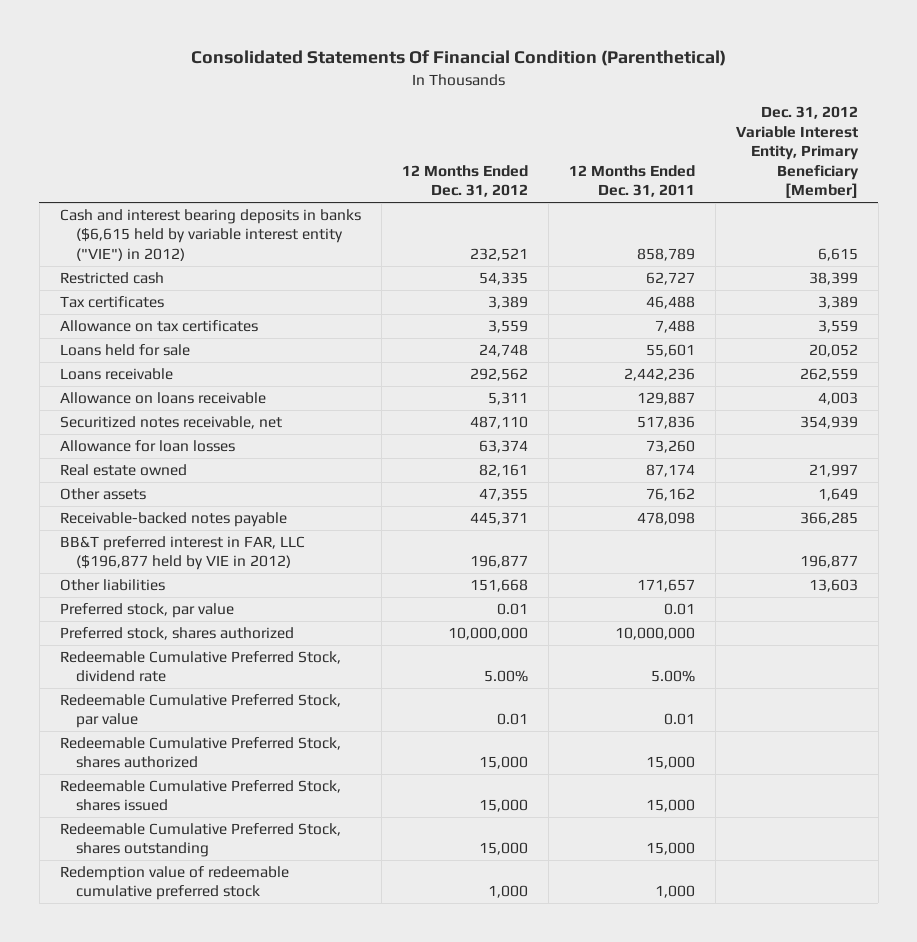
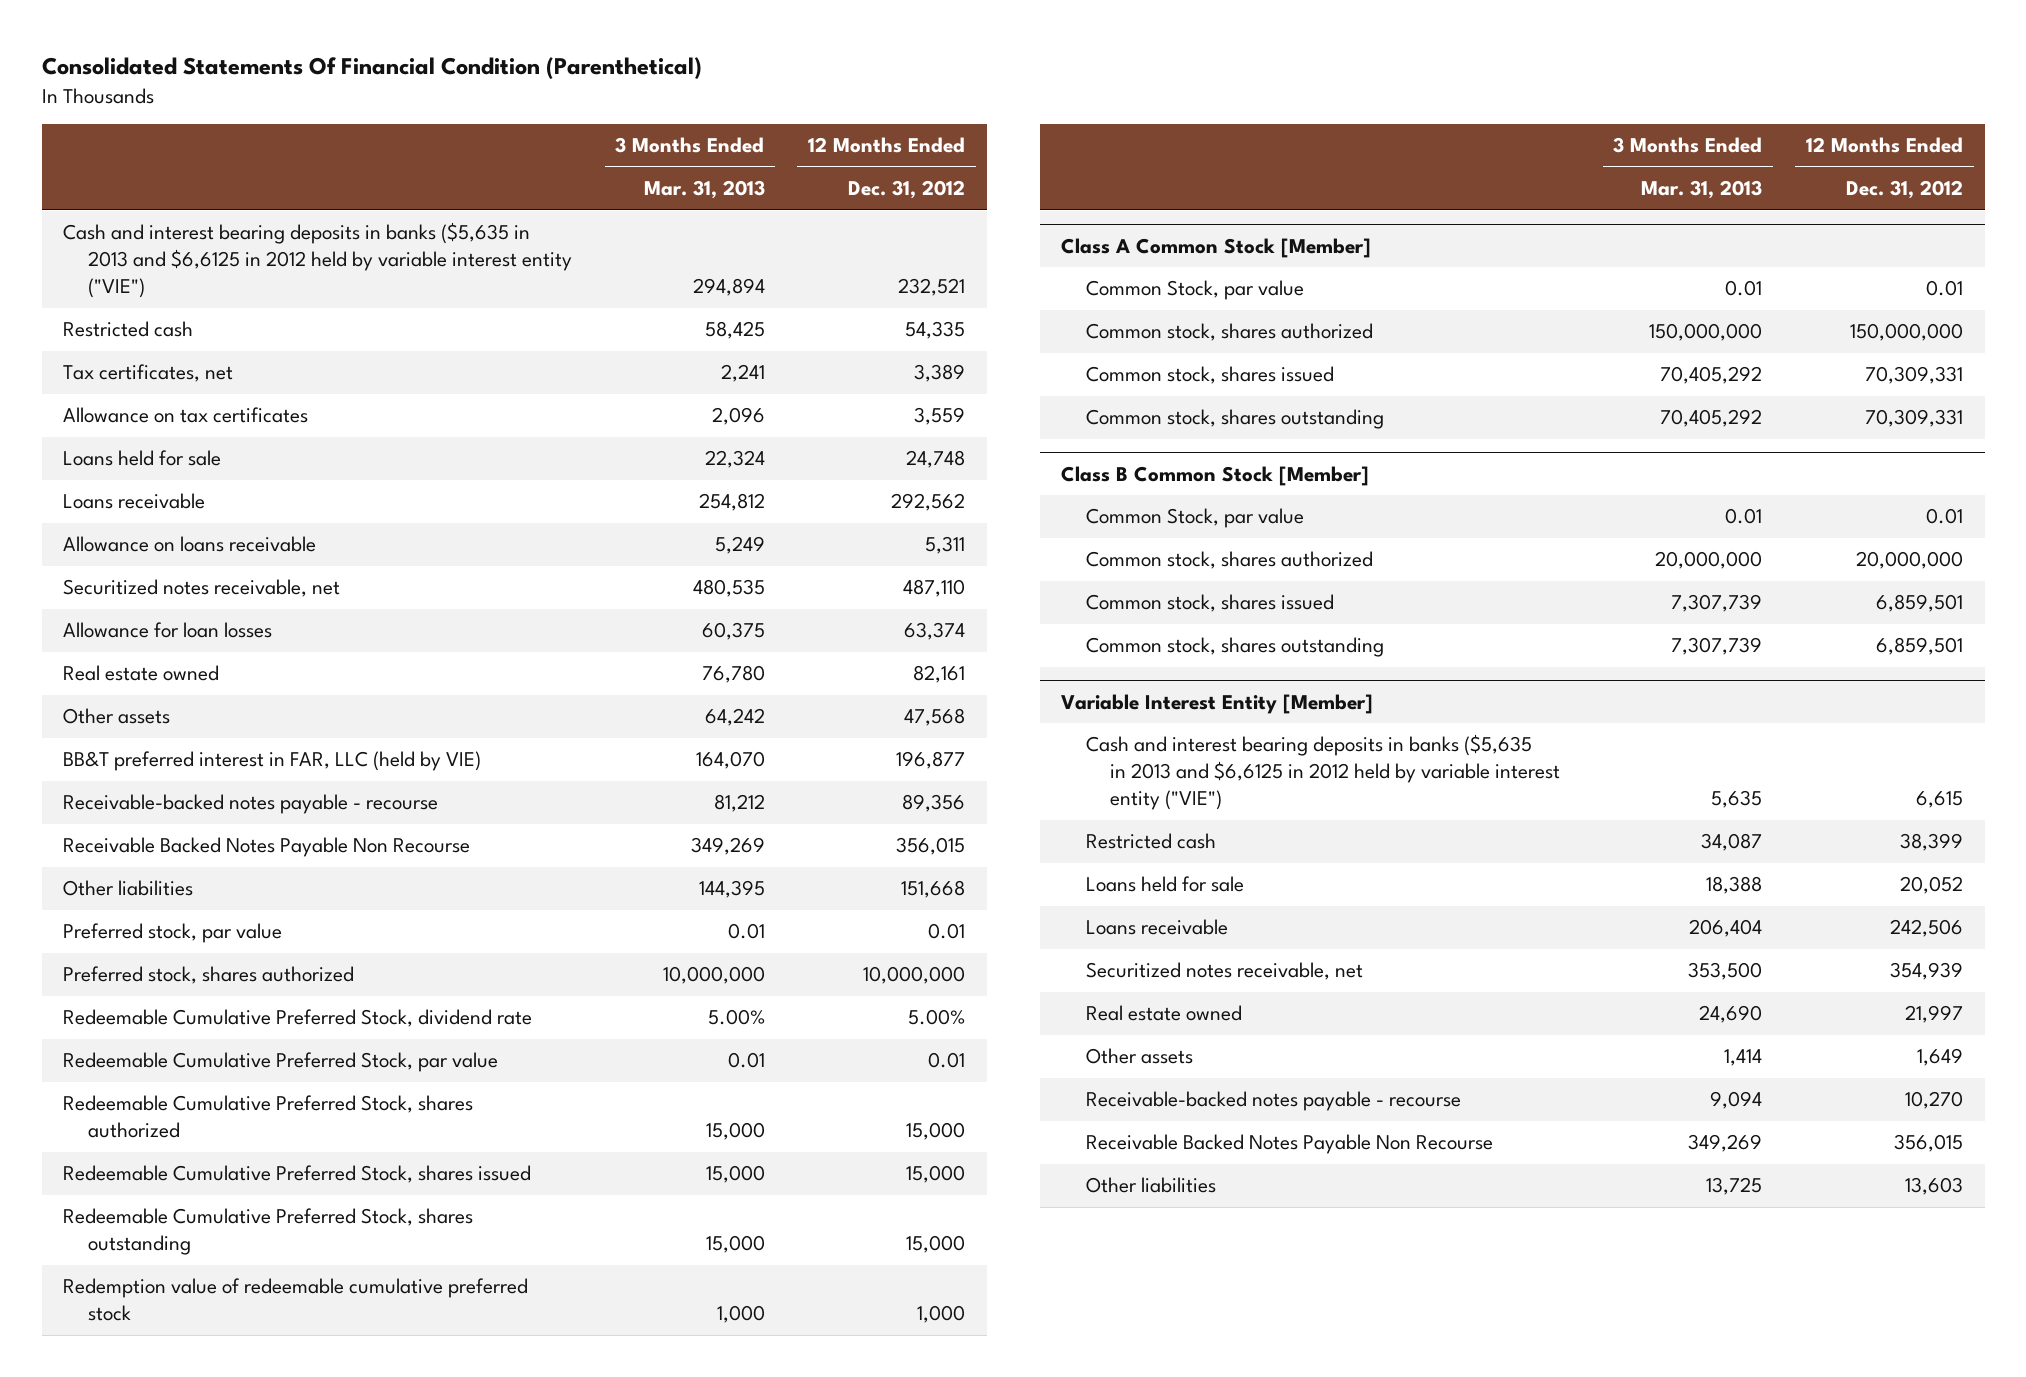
- | 12 Months Ended Dec. 31, 2012 | 12 Months Ended Dec. 31, 2011 | Dec. 31, 2012 Variable Interest Entity, Primary Beneficiary [Member]
+ | 3 Months Ended Mar. 31, 2013 | 12 Months Ended Dec. 31, 2012
- Cash and interest bearing deposits in banks ($6,615 held by variable interest entity ("VIE") in 2012) | 232,521 | 858,789 | 6,615
+ Cash and interest bearing deposits in banks ($5,635 in 2013 and $6,6125 in 2012 held by variable interest entity ("VIE") | 294,894 | 232,521
- Tax certificates | 3,389 | 46,488 | 3,389
+ Tax certificates, net | 2,241 | 3,389
- Other assets | 47,355 | 76,162 | 1,649
- Receivable-backed notes payable | 445,371 | 478,098 | 366,285
- BB&T preferred interest in FAR, LLC ($196,877 held by VIE in 2012) | 196,877 | | 196,877
+ Other assets | 64,242 | 47,568
+ BB&T preferred interest in FAR, LLC (held by VIE) | 164,070 | 196,877
+ Receivable-backed notes payable - recourse | 81,212 | 89,356
+ Receivable Backed Notes Payable Non Recourse | 349,269 | 356,015
+ Class A Common Stock [Member]
+ Common Stock, par value | 0.01 | 0.01
+ Common stock, shares authorized | 150,000,000 | 150,000,000
+ Common stock, shares issued | 70,405,292 | 70,309,331
+ Common stock, shares outstanding | 70,405,292 | 70,309,331
+ Class B Common Stock [Member]
+ Common Stock, par value | 0.01 | 0.01
+ Common stock, shares authorized | 20,000,000 | 20,000,000
+ Common stock, shares issued | 7,307,739 | 6,859,501
+ Common stock, shares outstanding | 7,307,739 | 6,859,501
+ Variable Interest Entity [Member]
+ Cash and interest bearing deposits in banks ($5,635 in 2013 and $6,6125 in 2012 held by variable interest entity ("VIE") | 5,635 | 6,615
+ Restricted cash | 34,087 | 38,399
+ Loans held for sale | 18,388 | 20,052
+ Loans receivable | 206,404 | 242,506
+ Securitized notes receivable, net | 353,500 | 354,939
+ Real estate owned | 24,690 | 21,997
+ Other assets | 1,414 | 1,649
+ Receivable-backed notes payable - recourse | 9,094 | 10,270
+ Receivable Backed Notes Payable Non Recourse | 349,269 | 356,015
+ Other liabilities | 13,725 | 13,603

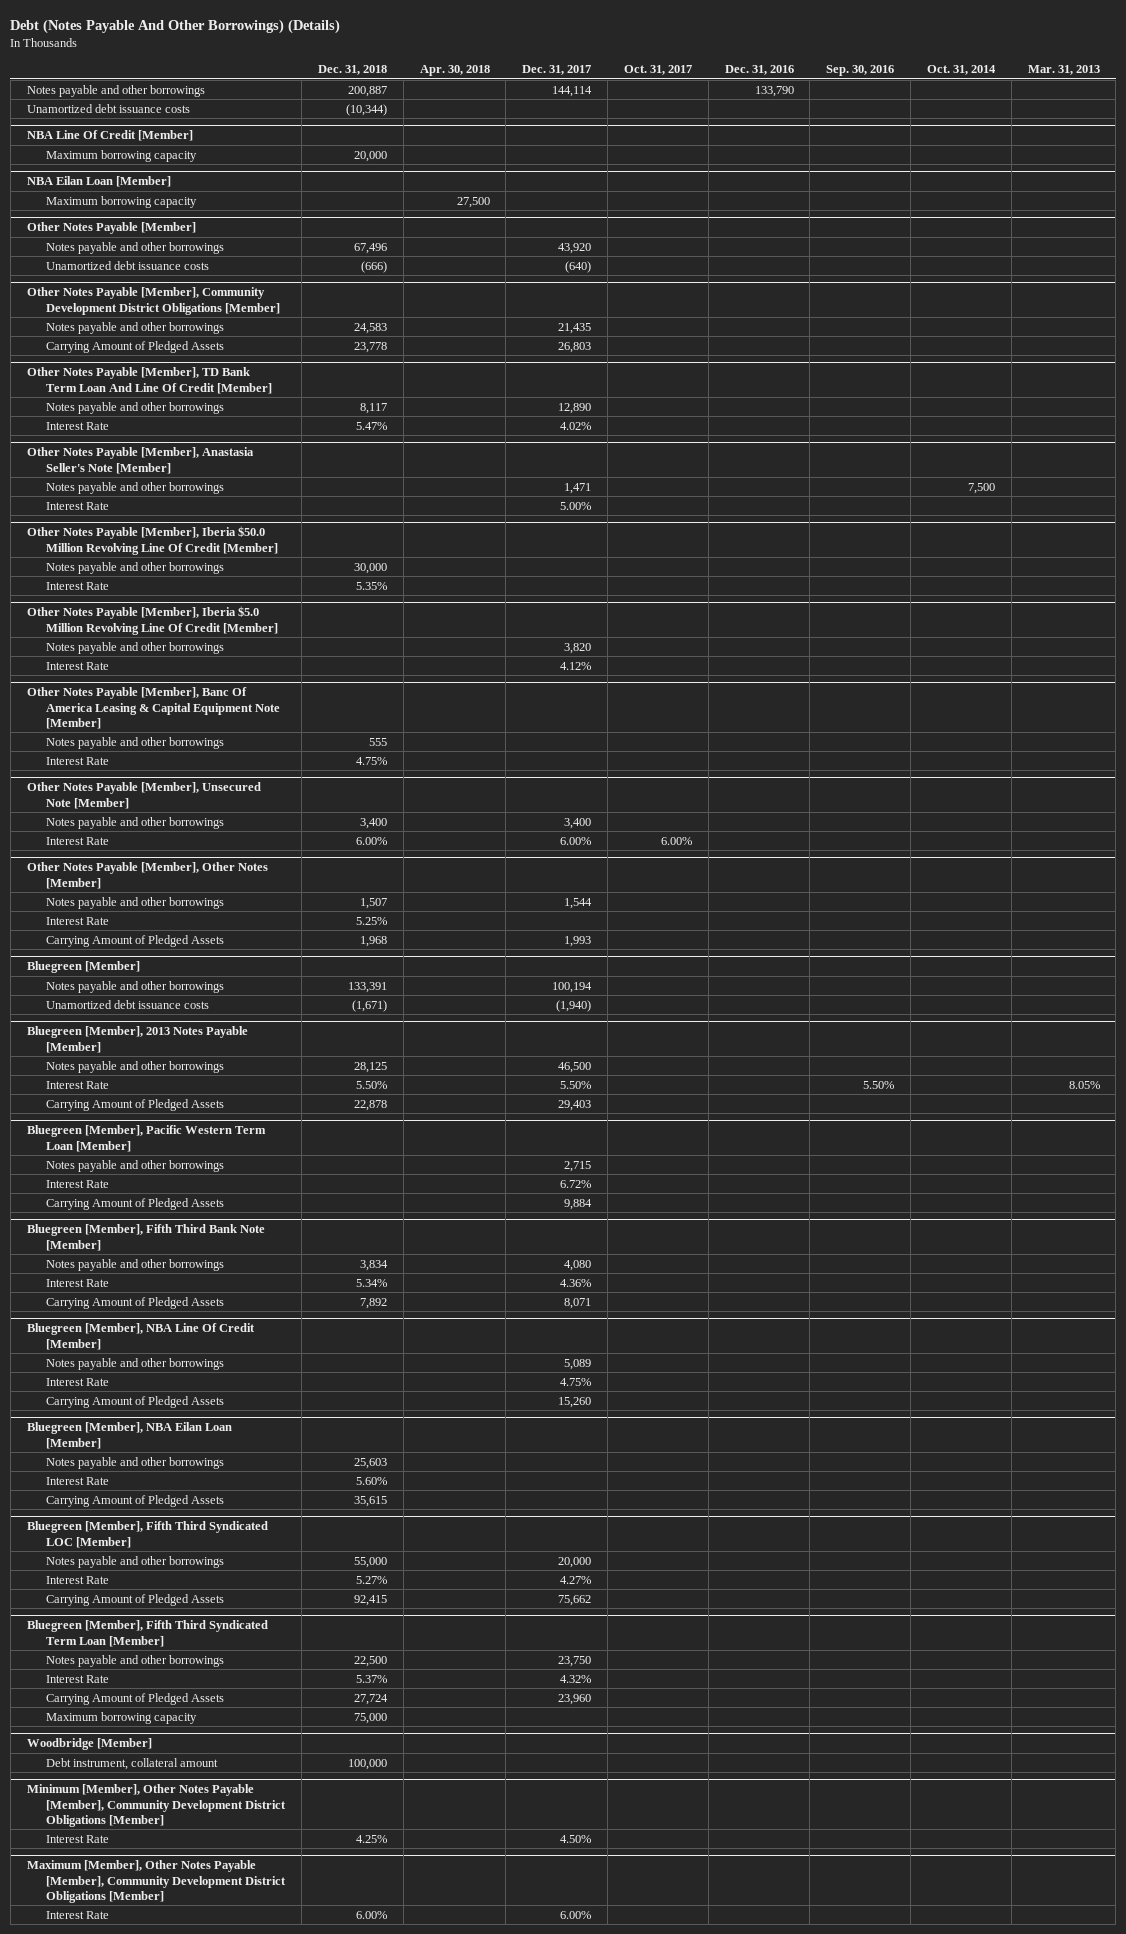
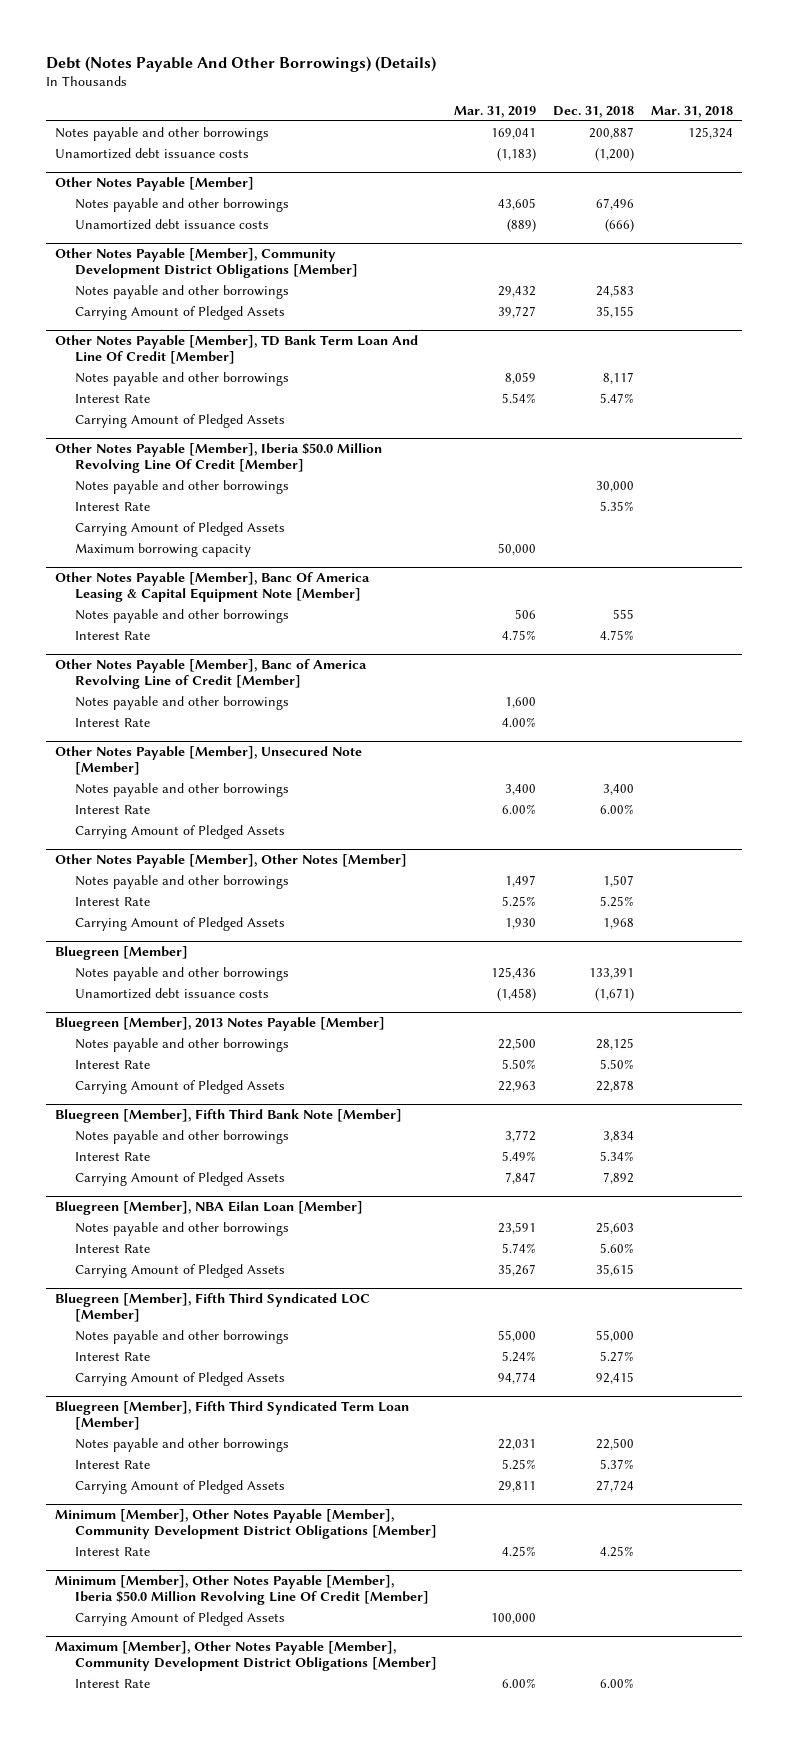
- | Dec. 31, 2018 | Apr. 30, 2018 | Dec. 31, 2017 | Oct. 31, 2017 | Dec. 31, 2016 | Sep. 30, 2016 | Oct. 31, 2014 | Mar. 31, 2013
+ | Mar. 31, 2019 | Dec. 31, 2018 | Mar. 31, 2018
- Unamortized debt issuance costs | (10,344) | | | | | | |
- NBA Line Of Credit [Member]
- Maximum borrowing capacity | 20,000 | | | | | | |
- NBA Eilan Loan [Member]
- Maximum borrowing capacity | | 27,500 | | | | | |
+ Unamortized debt issuance costs | (1,183) | (1,200) |
@ Other Notes Payable [Member], Community Development District Obligations [Member]
- Carrying Amount of Pledged Assets | 23,778 | | 26,803 | | | | |
+ Carrying Amount of Pledged Assets | 39,727 | 35,155 |
- Other Notes Payable [Member], Anastasia Seller's Note [Member]
- Notes payable and other borrowings | | | 1,471 | | | | 7,500 |
- Interest Rate | | | 5.00% | | | | |
@ Other Notes Payable [Member], TD Bank Term Loan And Line Of Credit [Member]
+ Carrying Amount of Pledged Assets
- Other Notes Payable [Member], Iberia $5.0 Million Revolving Line Of Credit [Member]
- Notes payable and other borrowings | | | 3,820 | | | | |
- Interest Rate | | | 4.12% | | | | |
@ Other Notes Payable [Member], Iberia $50.0 Million Revolving Line Of Credit [Member]
+ Carrying Amount of Pledged Assets
+ Maximum borrowing capacity | 50,000 | |
+ Other Notes Payable [Member], Banc of America Revolving Line of Credit [Member]
+ Notes payable and other borrowings | 1,600 | |
+ Interest Rate | 4.00% | |
@ Other Notes Payable [Member], Unsecured Note [Member]
+ Carrying Amount of Pledged Assets
- Bluegreen [Member], Pacific Western Term Loan [Member]
- Notes payable and other borrowings | | | 2,715 | | | | |
- Interest Rate | | | 6.72% | | | | |
- Carrying Amount of Pledged Assets | | | 9,884 | | | | |
- Bluegreen [Member], NBA Line Of Credit [Member]
- Notes payable and other borrowings | | | 5,089 | | | | |
- Interest Rate | | | 4.75% | | | | |
- Carrying Amount of Pledged Assets | | | 15,260 | | | | |
@ Bluegreen [Member], Fifth Third Syndicated Term Loan [Member]
- Maximum borrowing capacity | 75,000 | | | | | | |
- Woodbridge [Member]
- Debt instrument, collateral amount | 100,000 | | | | | | |
+ Minimum [Member], Other Notes Payable [Member], Iberia $50.0 Million Revolving Line Of Credit [Member]
+ Carrying Amount of Pledged Assets | 100,000 | |

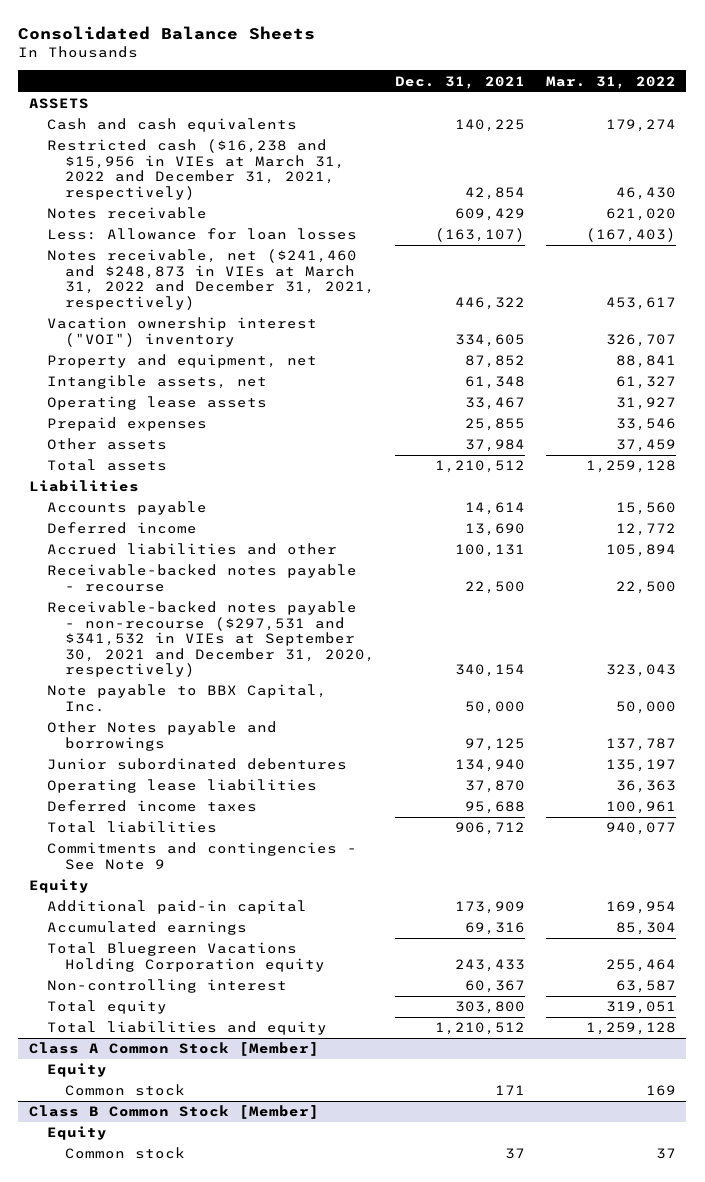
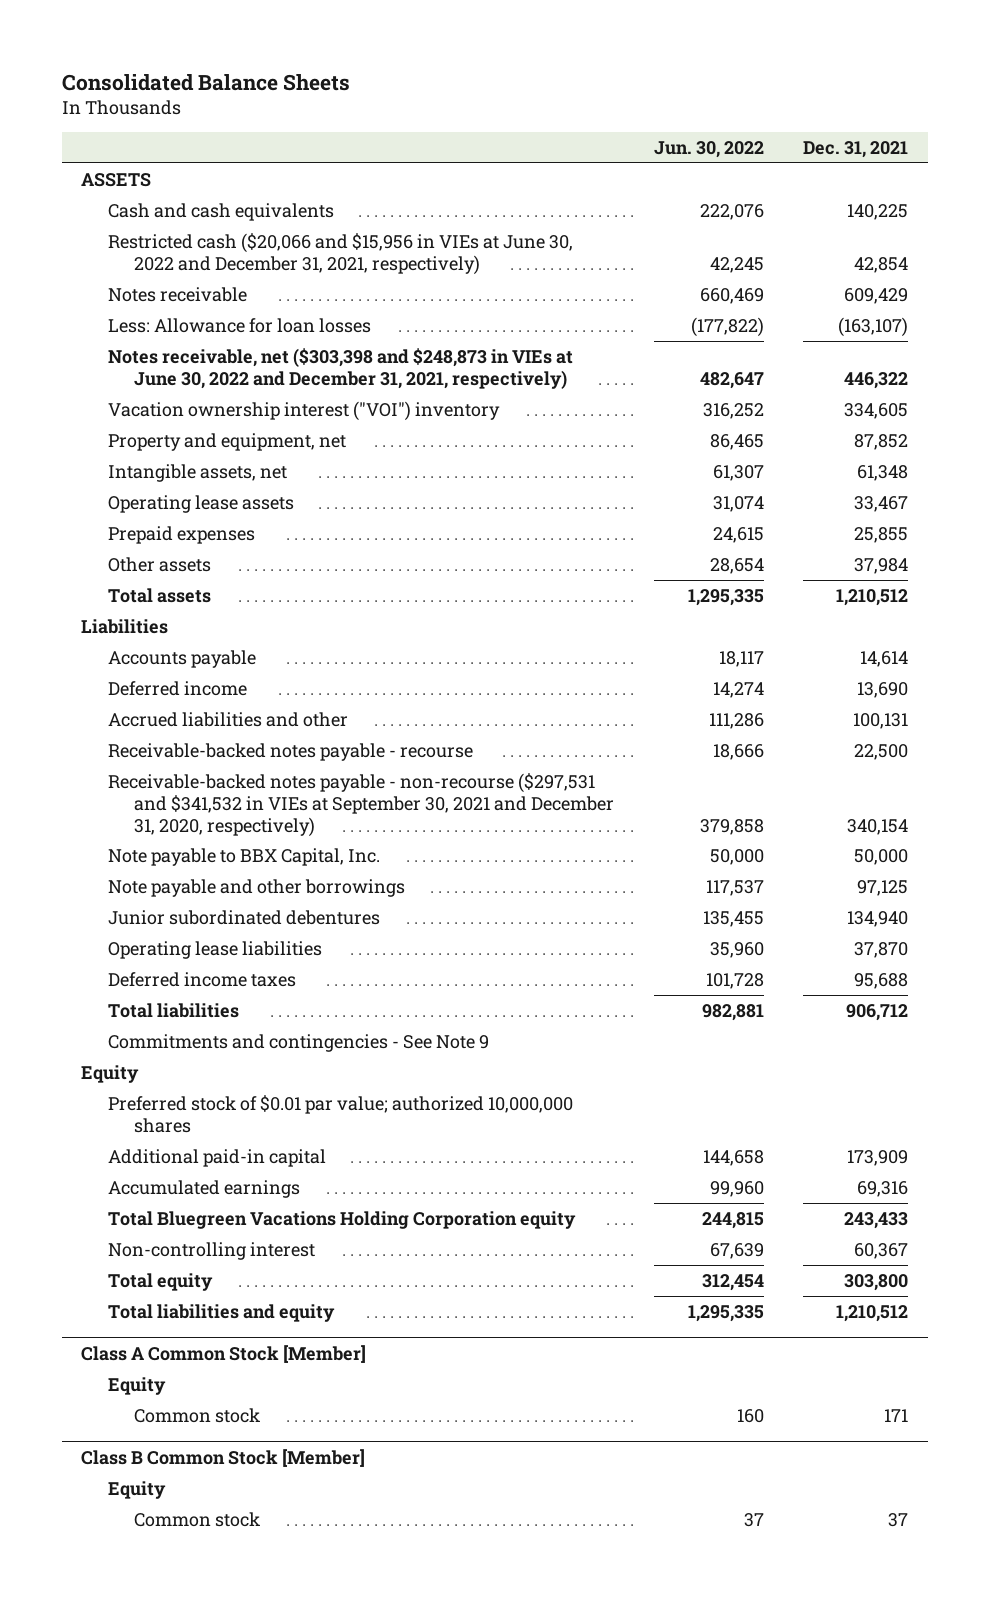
- | Dec. 31, 2021 | Mar. 31, 2022
+ | Jun. 30, 2022 | Dec. 31, 2021
- Restricted cash ($16,238 and $15,956 in VIEs at March 31, 2022 and December 31, 2021, respectively) | 42,854 | 46,430
+ Restricted cash ($20,066 and $15,956 in VIEs at June 30, 2022 and December 31, 2021, respectively) | 42,245 | 42,854
- Notes receivable, net ($241,460 and $248,873 in VIEs at March 31, 2022 and December 31, 2021, respectively) | 446,322 | 453,617
+ Notes receivable, net ($303,398 and $248,873 in VIEs at June 30, 2022 and December 31, 2021, respectively) | 482,647 | 446,322
- Other Notes payable and borrowings | 97,125 | 137,787
+ Note payable and other borrowings | 117,537 | 97,125
+ Preferred stock of $0.01 par value; authorized 10,000,000 shares

